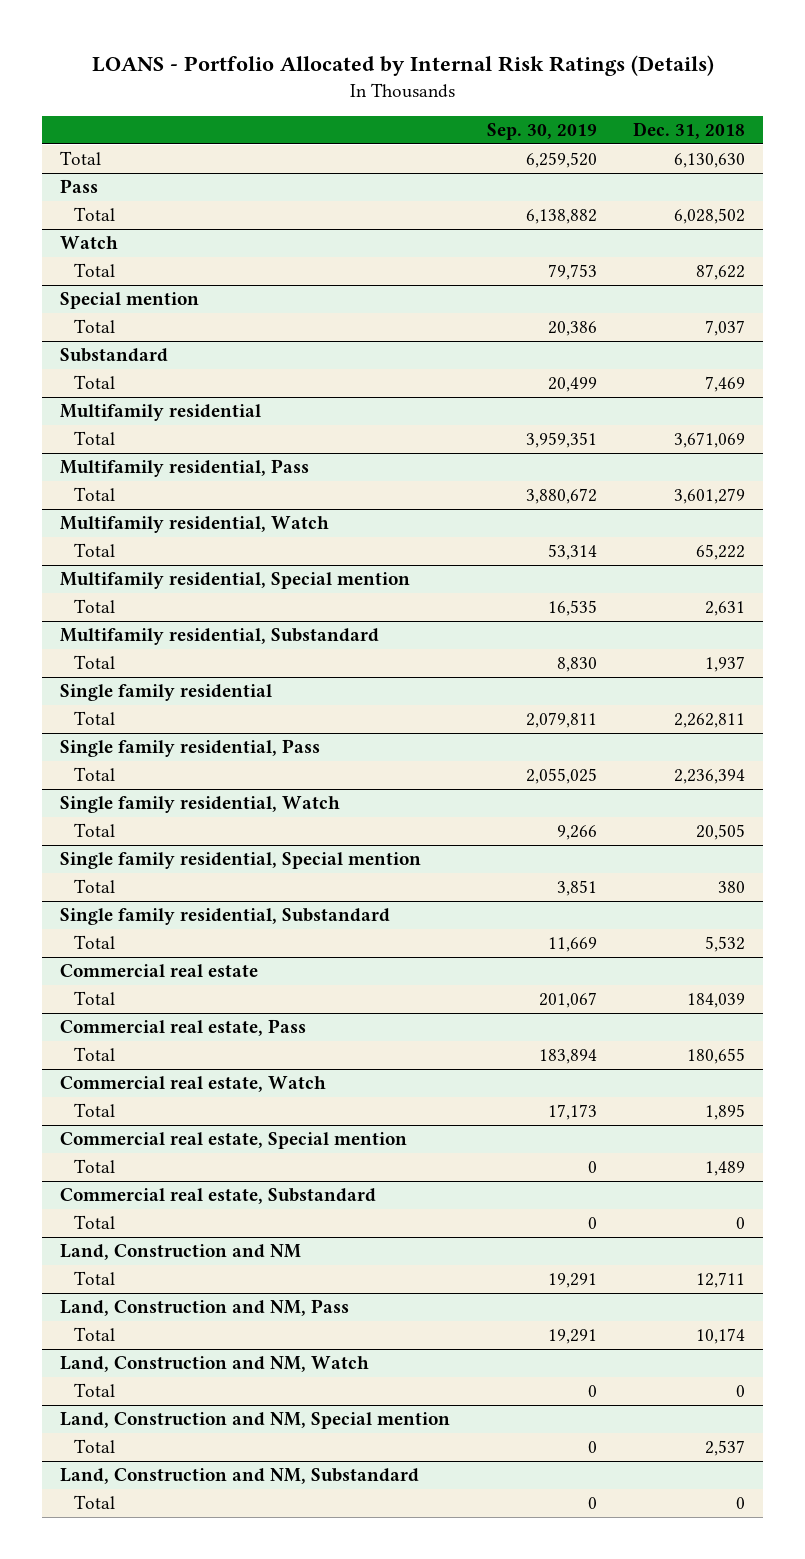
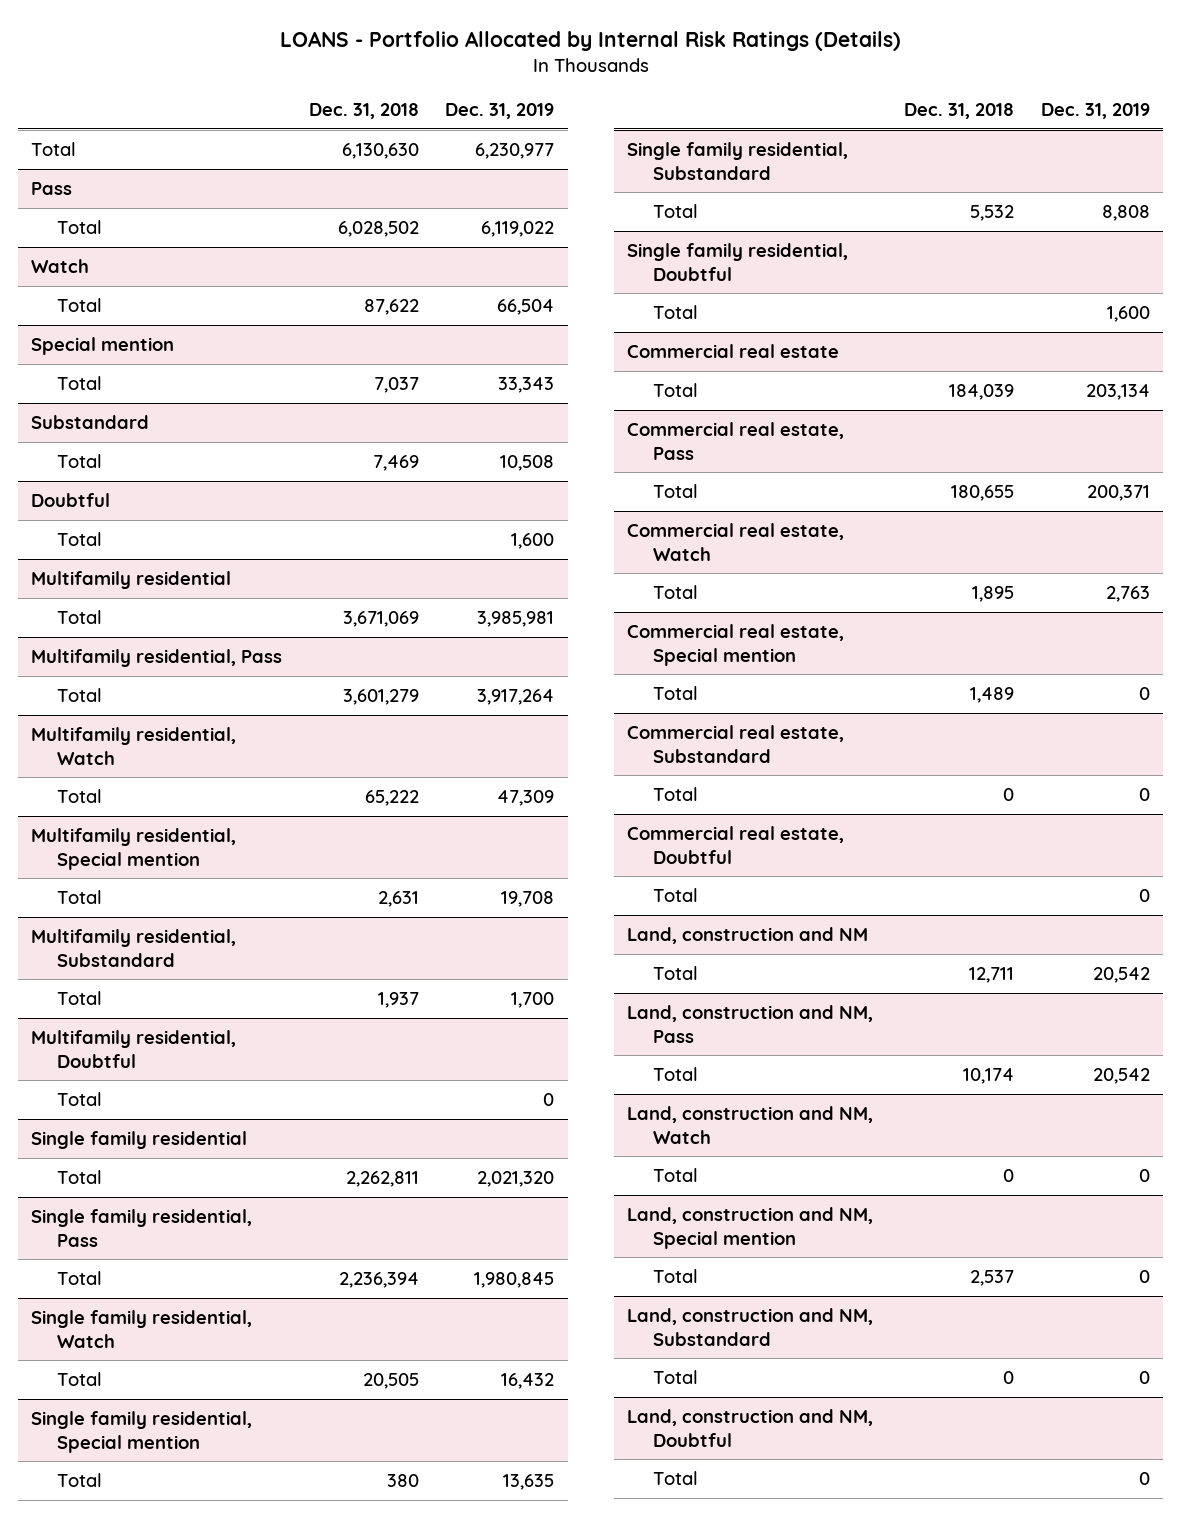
- | Sep. 30, 2019 | Dec. 31, 2018
+ | Dec. 31, 2018 | Dec. 31, 2019
+ Doubtful
+ Total | | 1,600
+ Multifamily residential, Doubtful
+ Total | | 0
+ Single family residential, Doubtful
+ Total | | 1,600
- Land, Construction and NM
+ Commercial real estate, Doubtful
+ Total | | 0
+ Land, construction and NM
- Land, Construction and NM, Pass
+ Land, construction and NM, Pass
- Land, Construction and NM, Watch
+ Land, construction and NM, Watch
- Land, Construction and NM, Special mention
+ Land, construction and NM, Special mention
- Land, Construction and NM, Substandard
+ Land, construction and NM, Substandard
+ Land, construction and NM, Doubtful
+ Total | | 0

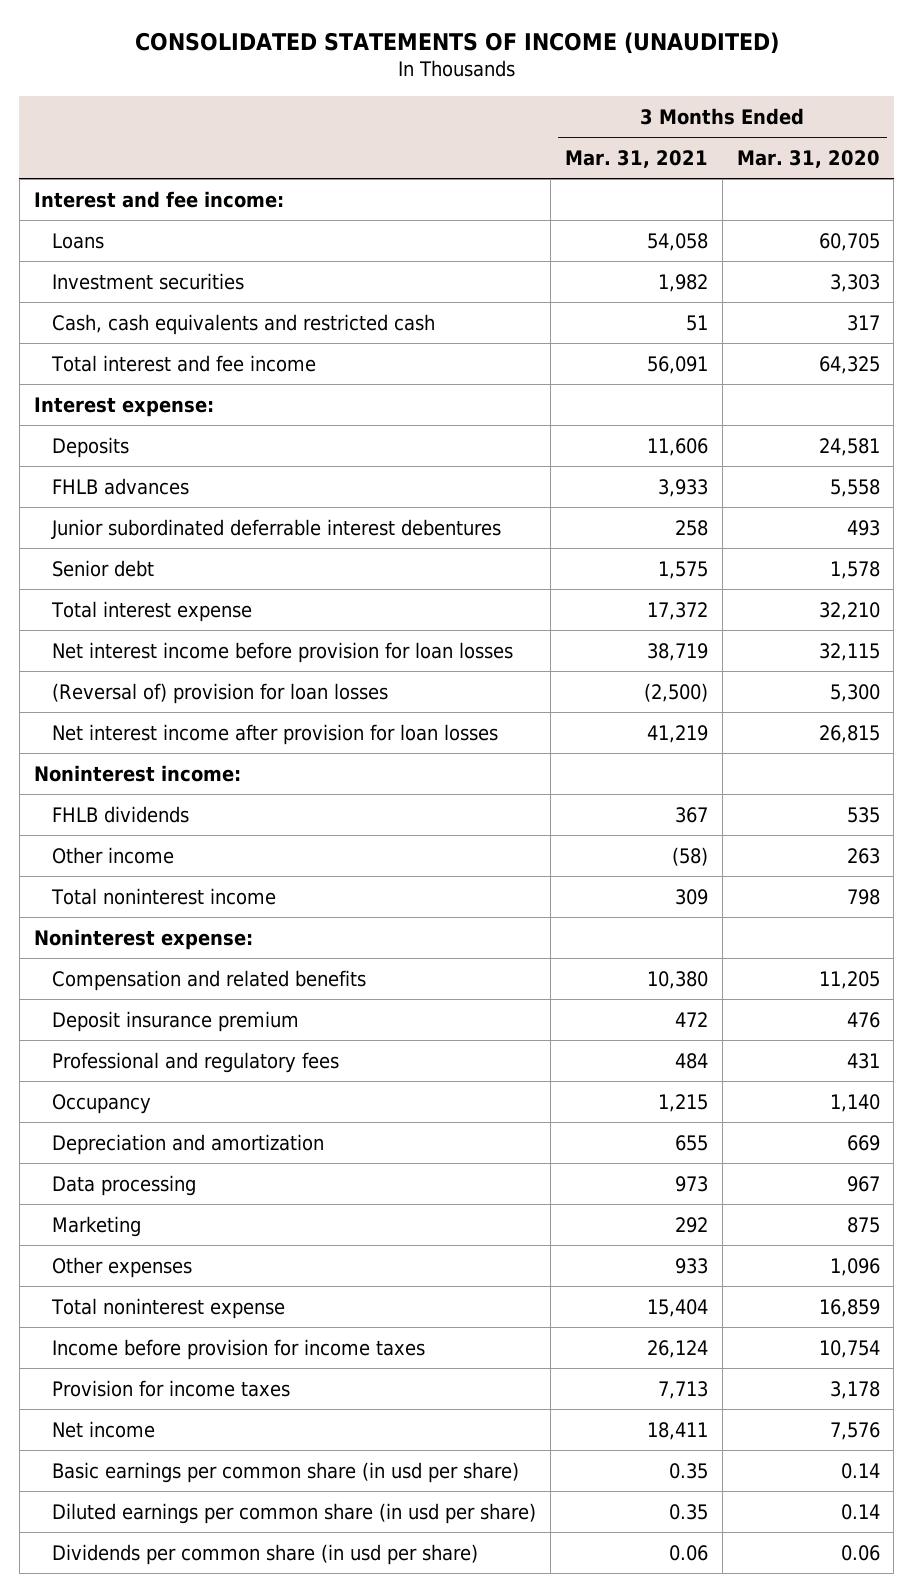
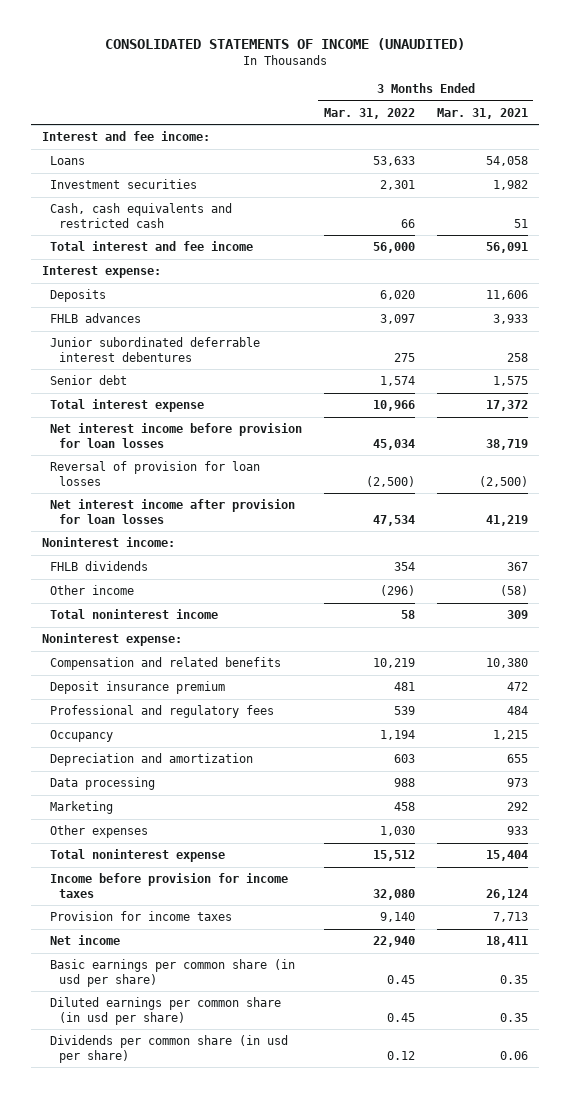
- | 3 Months Ended Mar. 31, 2021 | 3 Months Ended Mar. 31, 2020
+ | 3 Months Ended Mar. 31, 2022 | 3 Months Ended Mar. 31, 2021
- (Reversal of) provision for loan losses | (2,500) | 5,300
+ Reversal of provision for loan losses | (2,500) | (2,500)

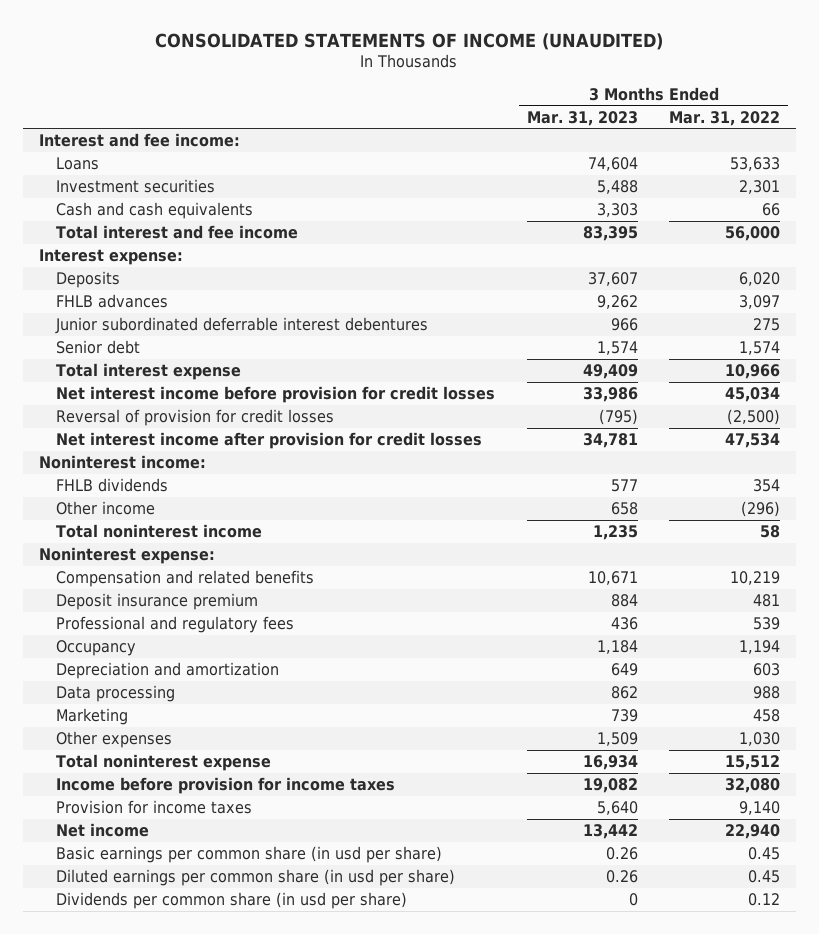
- | 3 Months Ended Mar. 31, 2022 | 3 Months Ended Mar. 31, 2021
+ | 3 Months Ended Mar. 31, 2023 | 3 Months Ended Mar. 31, 2022
- Cash, cash equivalents and restricted cash | 66 | 51
+ Cash and cash equivalents | 3,303 | 66
- Net interest income before provision for loan losses | 45,034 | 38,719
- Reversal of provision for loan losses | (2,500) | (2,500)
- Net interest income after provision for loan losses | 47,534 | 41,219
+ Net interest income before provision for credit losses | 33,986 | 45,034
+ Reversal of provision for credit losses | (795) | (2,500)
+ Net interest income after provision for credit losses | 34,781 | 47,534

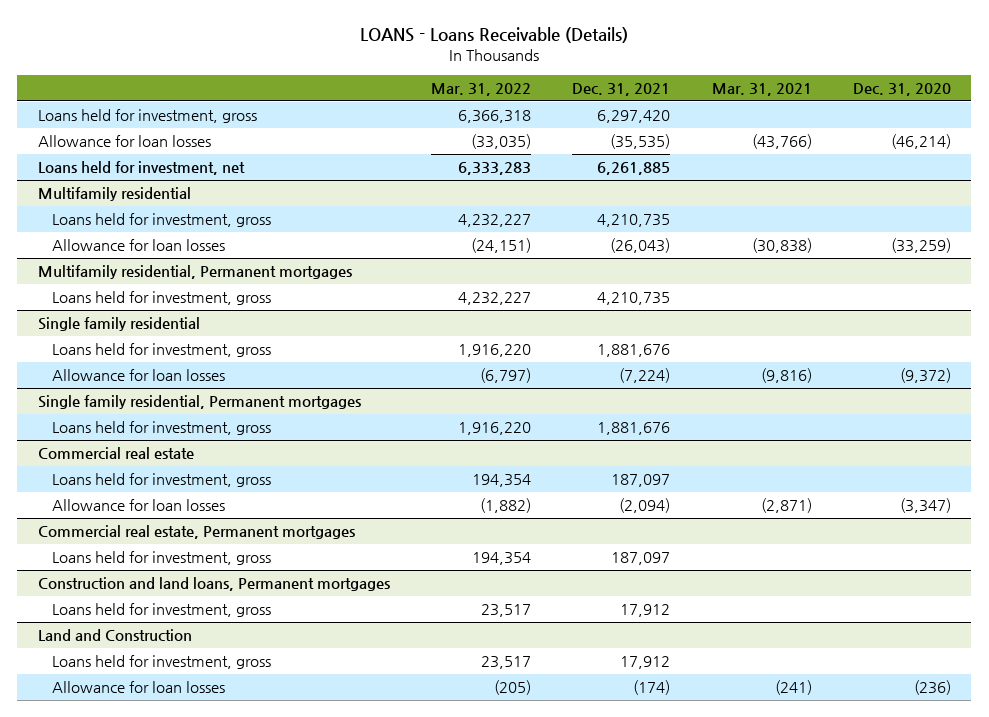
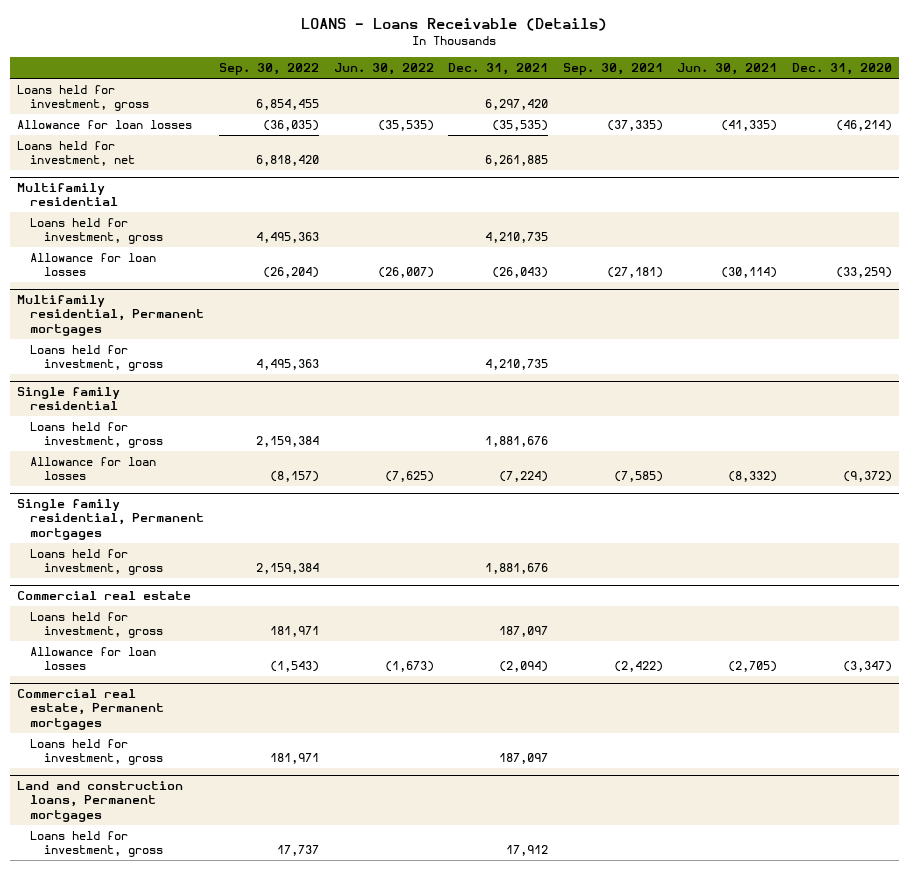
- | Mar. 31, 2022 | Dec. 31, 2021 | Mar. 31, 2021 | Dec. 31, 2020
+ | Sep. 30, 2022 | Jun. 30, 2022 | Dec. 31, 2021 | Sep. 30, 2021 | Jun. 30, 2021 | Dec. 31, 2020
- Construction and land loans, Permanent mortgages
- Loans held for investment, gross | 23,517 | 17,912 | |
- Land and Construction
+ Land and construction loans, Permanent mortgages
- Allowance for loan losses | (205) | (174) | (241) | (236)

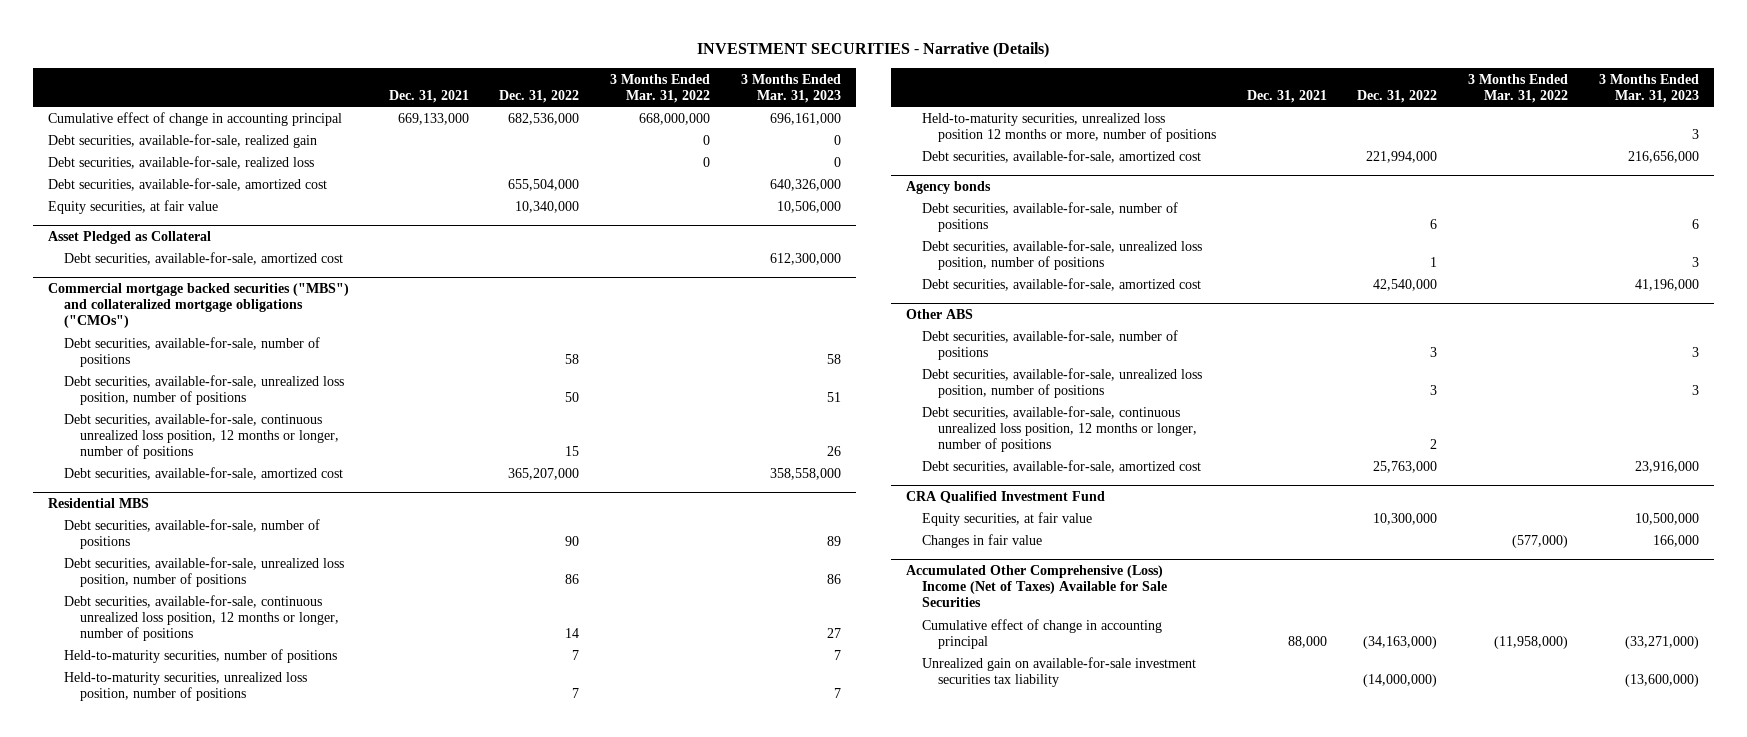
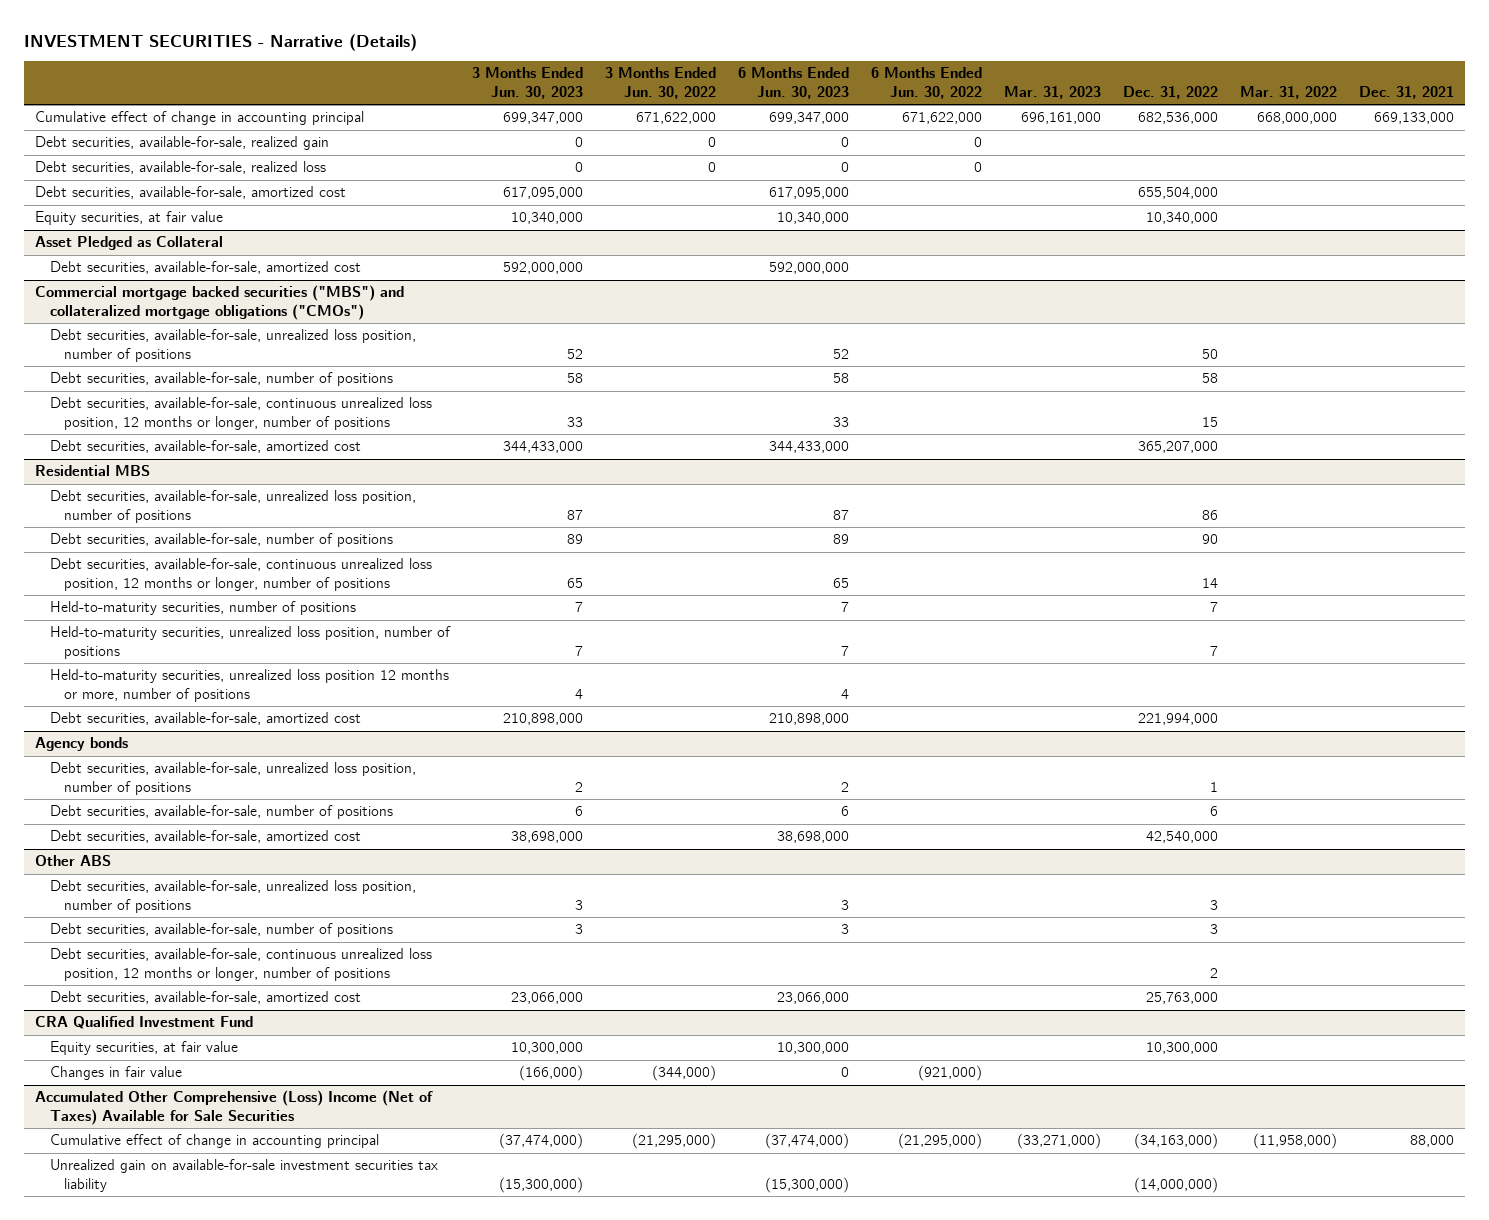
- | Dec. 31, 2021 | Dec. 31, 2022 | 3 Months Ended Mar. 31, 2022 | 3 Months Ended Mar. 31, 2023
+ | 3 Months Ended Jun. 30, 2023 | 3 Months Ended Jun. 30, 2022 | 6 Months Ended Jun. 30, 2023 | 6 Months Ended Jun. 30, 2022 | Mar. 31, 2023 | Dec. 31, 2022 | Mar. 31, 2022 | Dec. 31, 2021
@ Commercial mortgage backed securities ("MBS") and collateralized mortgage obligations ("CMOs")
moved down: Debt securities, available-for-sale, number of positions | 58 | | 58 | | | 58 | |
@ Residential MBS
moved down: Debt securities, available-for-sale, number of positions | 89 | | 89 | | | 90 | |
@ Agency bonds
moved down: Debt securities, available-for-sale, number of positions | 6 | | 6 | | | 6 | |
@ Other ABS
moved down: Debt securities, available-for-sale, number of positions | 3 | | 3 | | | 3 | |

